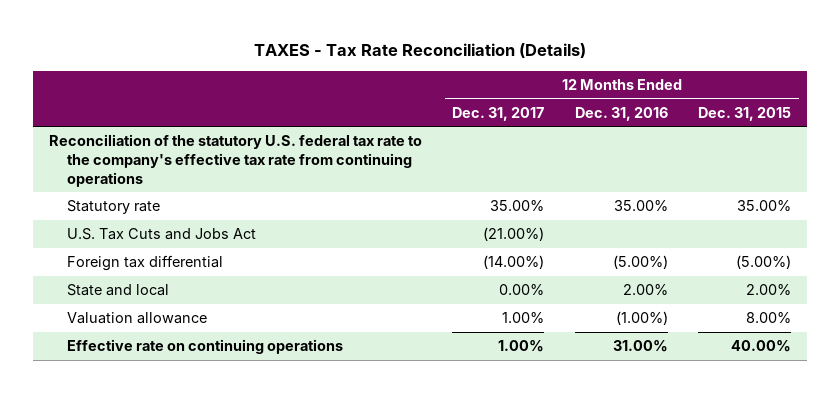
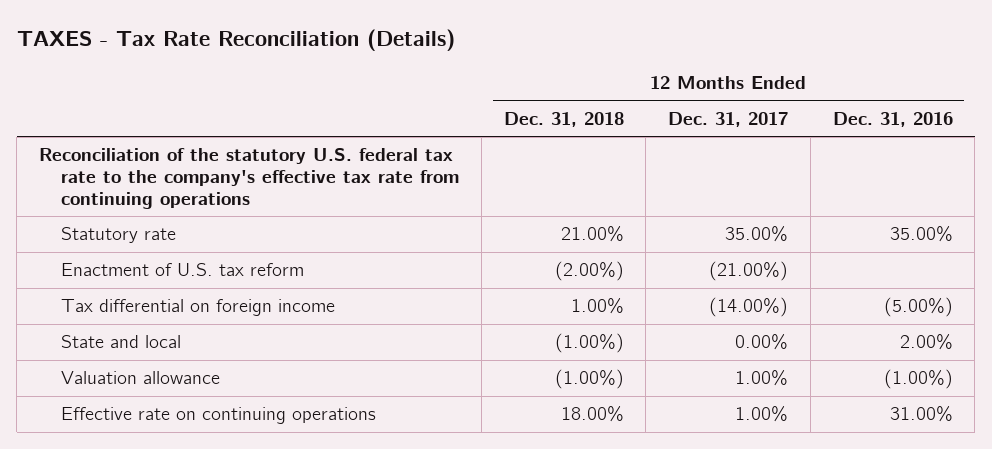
- | 12 Months Ended Dec. 31, 2017 | 12 Months Ended Dec. 31, 2016 | 12 Months Ended Dec. 31, 2015
+ | 12 Months Ended Dec. 31, 2018 | 12 Months Ended Dec. 31, 2017 | 12 Months Ended Dec. 31, 2016
- U.S. Tax Cuts and Jobs Act | (21.00%) | |
- Foreign tax differential | (14.00%) | (5.00%) | (5.00%)
+ Enactment of U.S. tax reform | (2.00%) | (21.00%) |
+ Tax differential on foreign income | 1.00% | (14.00%) | (5.00%)

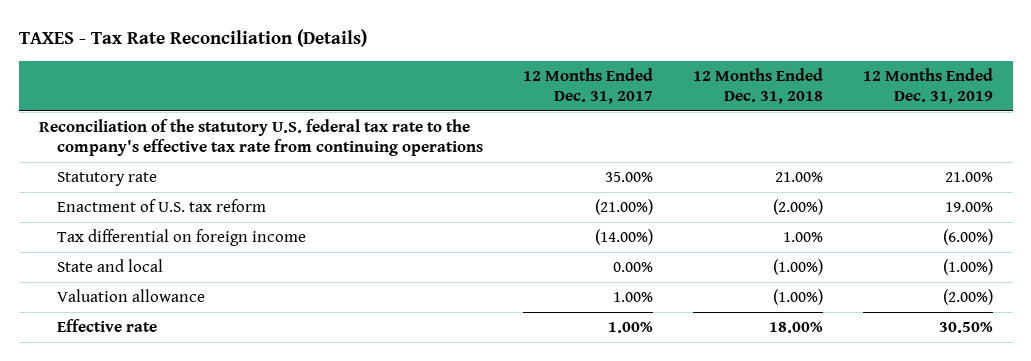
- | 12 Months Ended Dec. 31, 2018 | 12 Months Ended Dec. 31, 2017 | 12 Months Ended Dec. 31, 2016
+ | 12 Months Ended Dec. 31, 2017 | 12 Months Ended Dec. 31, 2018 | 12 Months Ended Dec. 31, 2019
- Effective rate on continuing operations | 18.00% | 1.00% | 31.00%
+ Effective rate | 1.00% | 18.00% | 30.50%

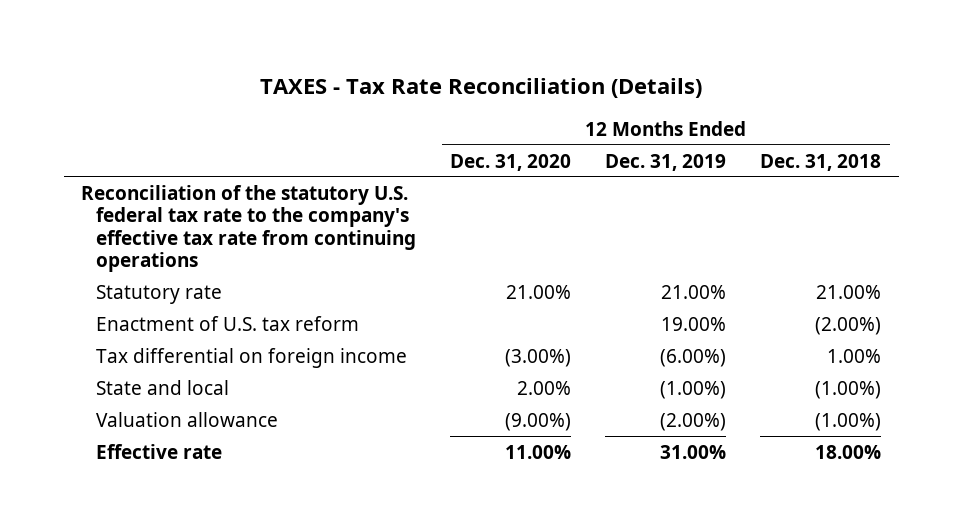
- | 12 Months Ended Dec. 31, 2017 | 12 Months Ended Dec. 31, 2018 | 12 Months Ended Dec. 31, 2019
+ | 12 Months Ended Dec. 31, 2020 | 12 Months Ended Dec. 31, 2019 | 12 Months Ended Dec. 31, 2018
- Effective rate | 1.00% | 18.00% | 30.50%
+ Effective rate | 11.00% | 31.00% | 18.00%

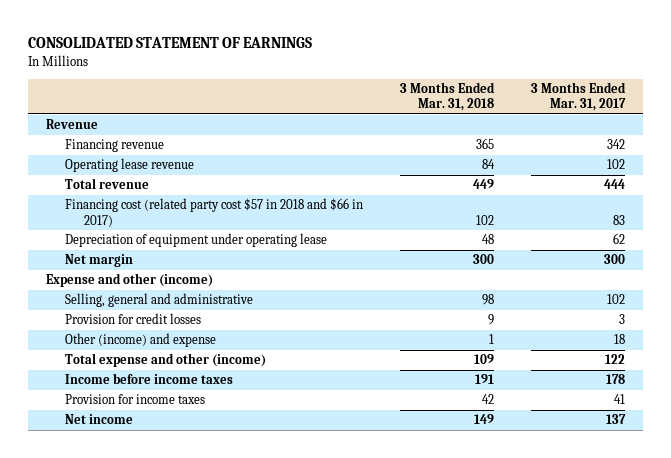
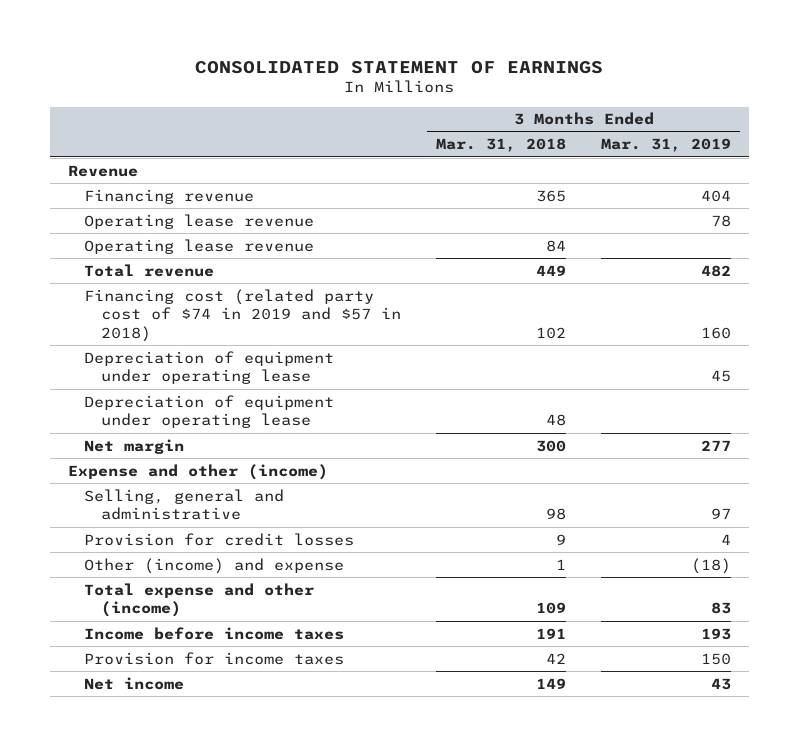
- | 3 Months Ended Mar. 31, 2018 | 3 Months Ended Mar. 31, 2017
+ | 3 Months Ended Mar. 31, 2018 | 3 Months Ended Mar. 31, 2019
+ Operating lease revenue | | 78
- Financing cost (related party cost $57 in 2018 and $66 in 2017) | 102 | 83
+ Financing cost (related party cost of $74 in 2019 and $57 in 2018) | 102 | 160
+ Depreciation of equipment under operating lease | | 45

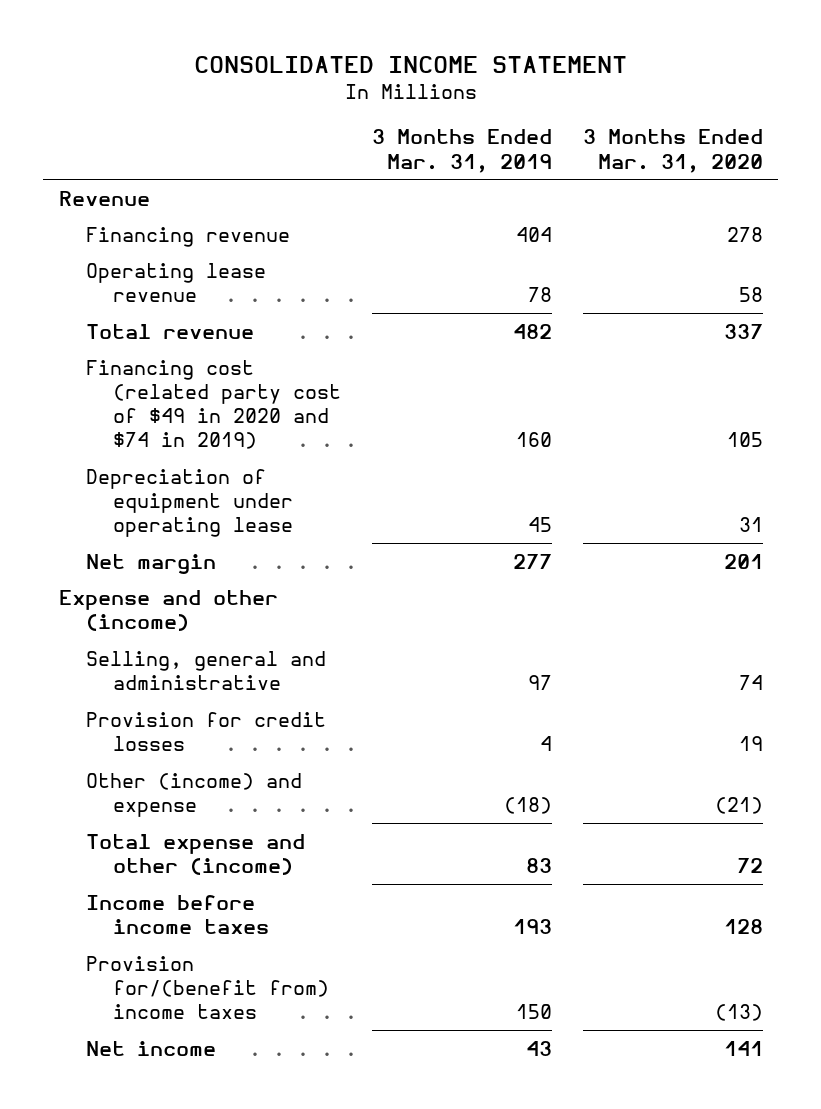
- CONSOLIDATED STATEMENT OF EARNINGS
+ CONSOLIDATED INCOME STATEMENT
- | 3 Months Ended Mar. 31, 2018 | 3 Months Ended Mar. 31, 2019
+ | 3 Months Ended Mar. 31, 2019 | 3 Months Ended Mar. 31, 2020
- Operating lease revenue | 84 |
- Financing cost (related party cost of $74 in 2019 and $57 in 2018) | 102 | 160
+ Financing cost (related party cost of $49 in 2020 and $74 in 2019) | 160 | 105
- Depreciation of equipment under operating lease | 48 |
- Provision for income taxes | 42 | 150
+ Provision for/(benefit from) income taxes | 150 | (13)

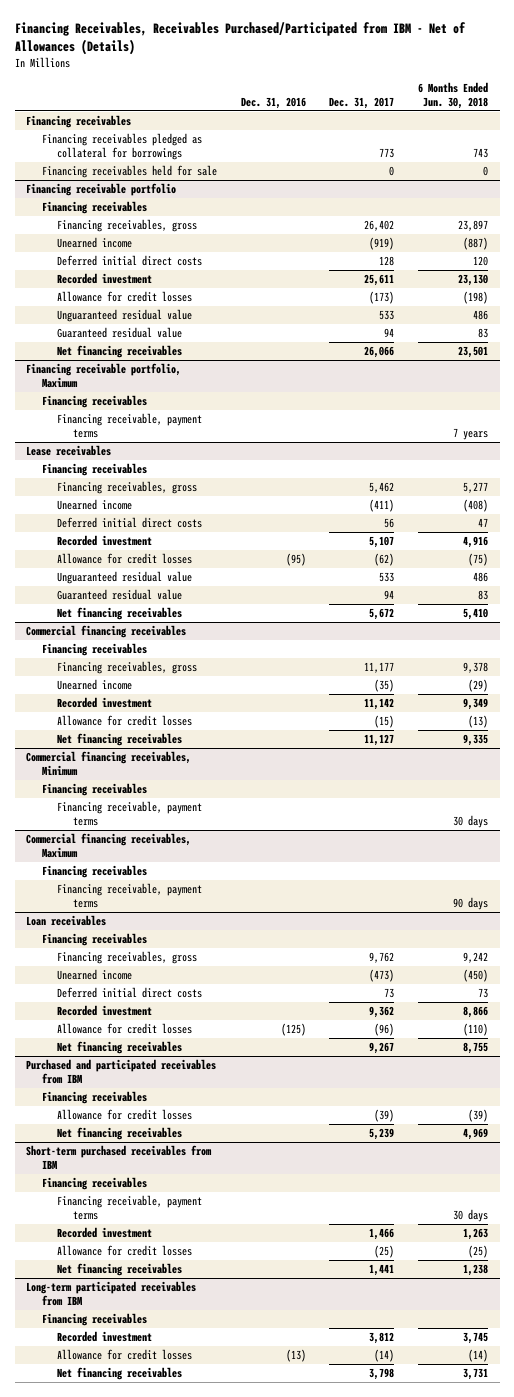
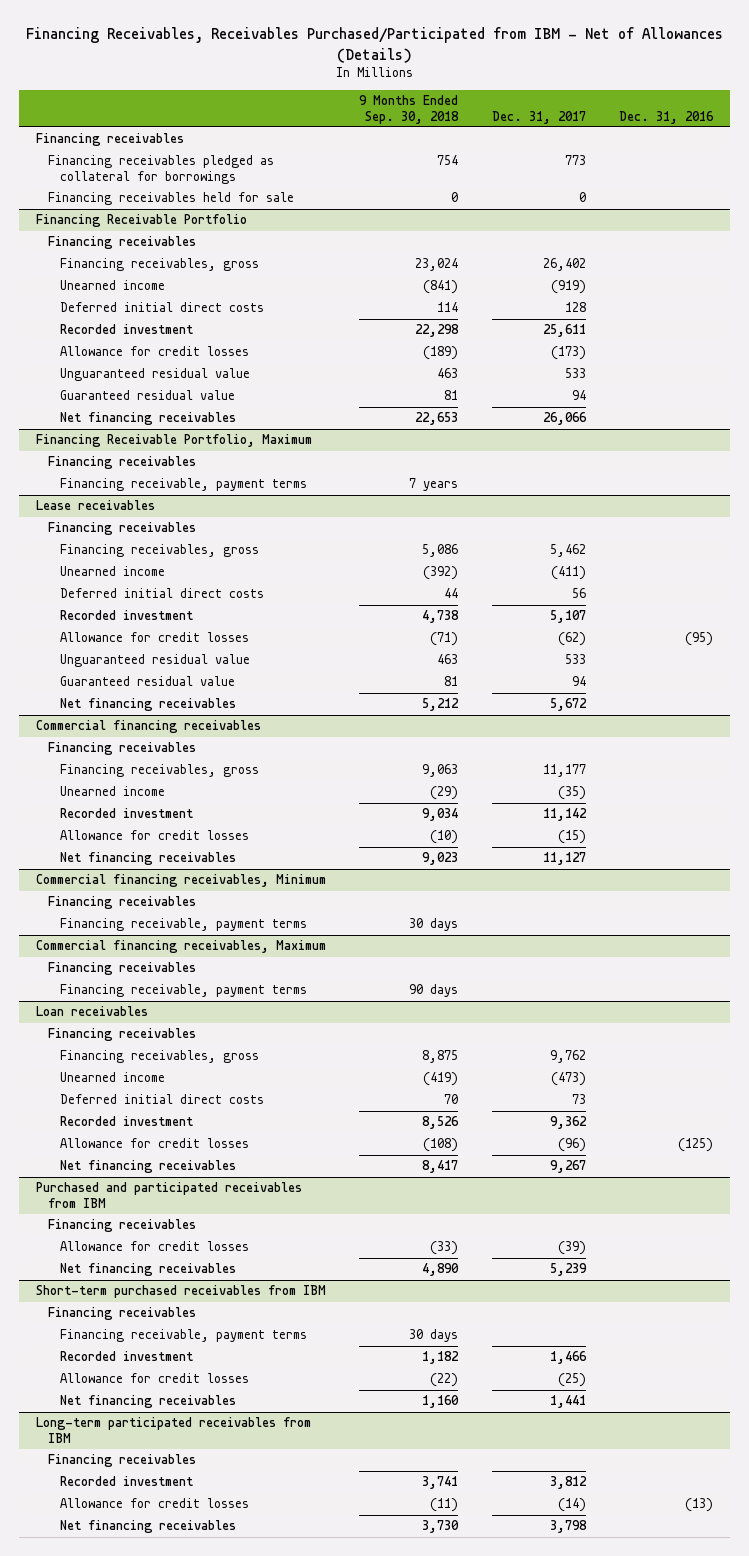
- | Dec. 31, 2016 | Dec. 31, 2017 | 6 Months Ended Jun. 30, 2018
+ | 9 Months Ended Sep. 30, 2018 | Dec. 31, 2017 | Dec. 31, 2016
- Financing receivable portfolio
+ Financing Receivable Portfolio
- Financing receivable portfolio, Maximum
+ Financing Receivable Portfolio, Maximum

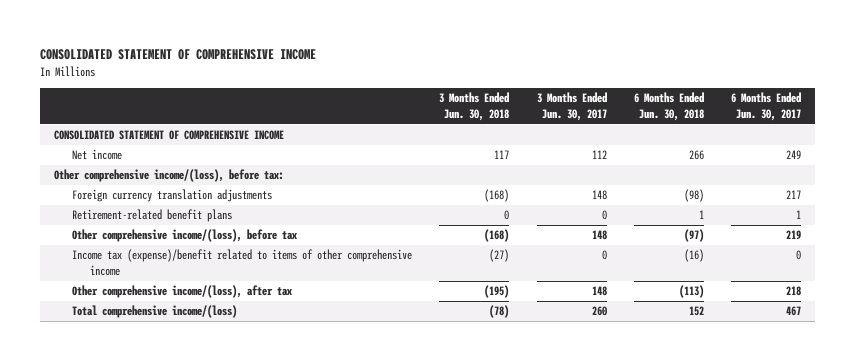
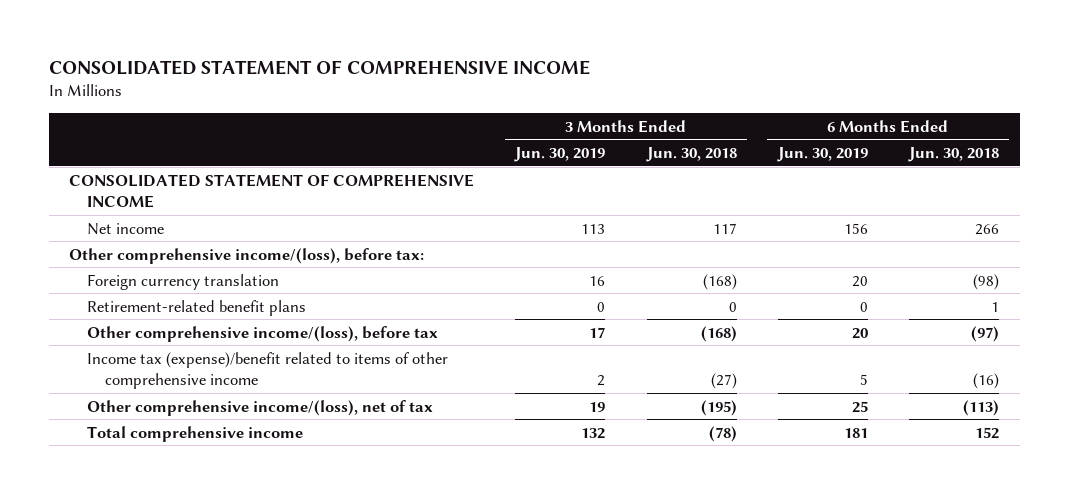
- | 3 Months Ended Jun. 30, 2018 | 3 Months Ended Jun. 30, 2017 | 6 Months Ended Jun. 30, 2018 | 6 Months Ended Jun. 30, 2017
+ | 3 Months Ended Jun. 30, 2019 | 3 Months Ended Jun. 30, 2018 | 6 Months Ended Jun. 30, 2019 | 6 Months Ended Jun. 30, 2018
- Foreign currency translation adjustments | (168) | 148 | (98) | 217
+ Foreign currency translation | 16 | (168) | 20 | (98)
- Other comprehensive income/(loss), after tax | (195) | 148 | (113) | 218
- Total comprehensive income/(loss) | (78) | 260 | 152 | 467
+ Other comprehensive income/(loss), net of tax | 19 | (195) | 25 | (113)
+ Total comprehensive income | 132 | (78) | 181 | 152

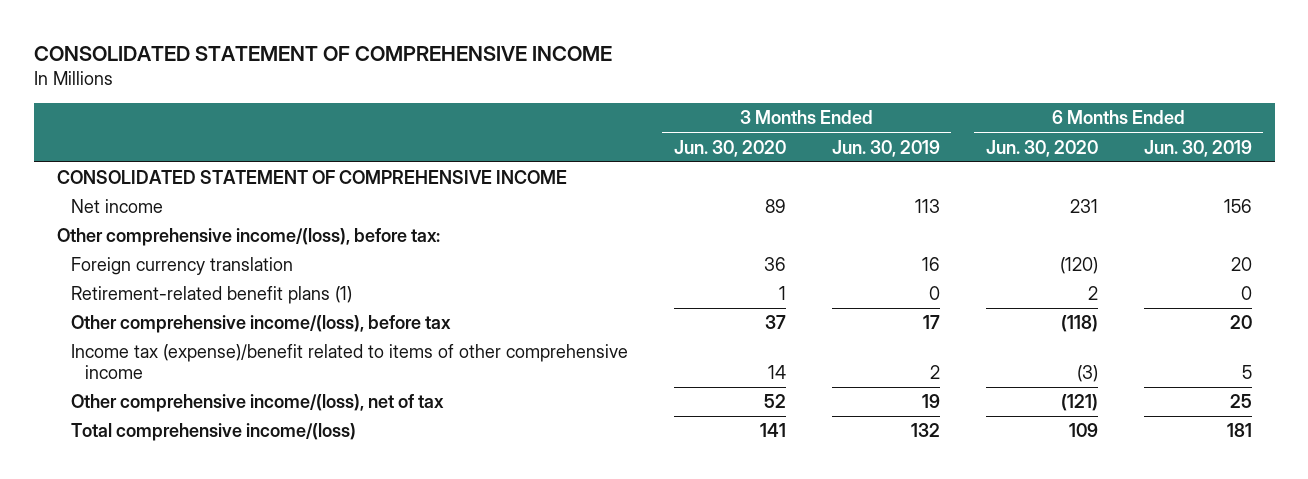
- | 3 Months Ended Jun. 30, 2019 | 3 Months Ended Jun. 30, 2018 | 6 Months Ended Jun. 30, 2019 | 6 Months Ended Jun. 30, 2018
+ | 3 Months Ended Jun. 30, 2020 | 3 Months Ended Jun. 30, 2019 | 6 Months Ended Jun. 30, 2020 | 6 Months Ended Jun. 30, 2019
- Retirement-related benefit plans | 0 | 0 | 0 | 1
+ Retirement-related benefit plans (1) | 1 | 0 | 2 | 0
- Total comprehensive income | 132 | (78) | 181 | 152
+ Total comprehensive income/(loss) | 141 | 132 | 109 | 181

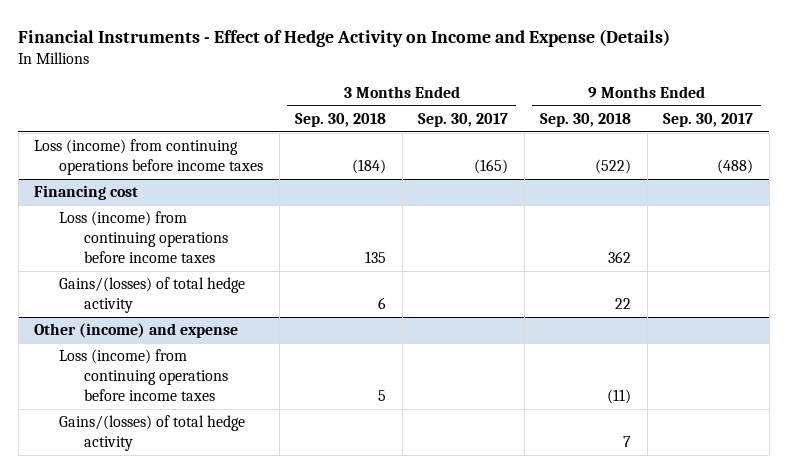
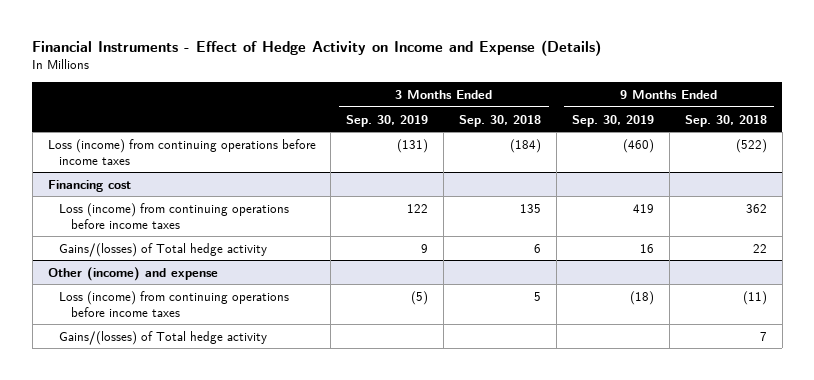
- | 3 Months Ended Sep. 30, 2018 | 3 Months Ended Sep. 30, 2017 | 9 Months Ended Sep. 30, 2018 | 9 Months Ended Sep. 30, 2017
+ | 3 Months Ended Sep. 30, 2019 | 3 Months Ended Sep. 30, 2018 | 9 Months Ended Sep. 30, 2019 | 9 Months Ended Sep. 30, 2018
@ Financing cost
- Gains/(losses) of total hedge activity | 6 | | 22 |
+ Gains/(losses) of Total hedge activity | 9 | 6 | 16 | 22
@ Other (income) and expense
- Gains/(losses) of total hedge activity | | | 7 |
+ Gains/(losses) of Total hedge activity | | | | 7

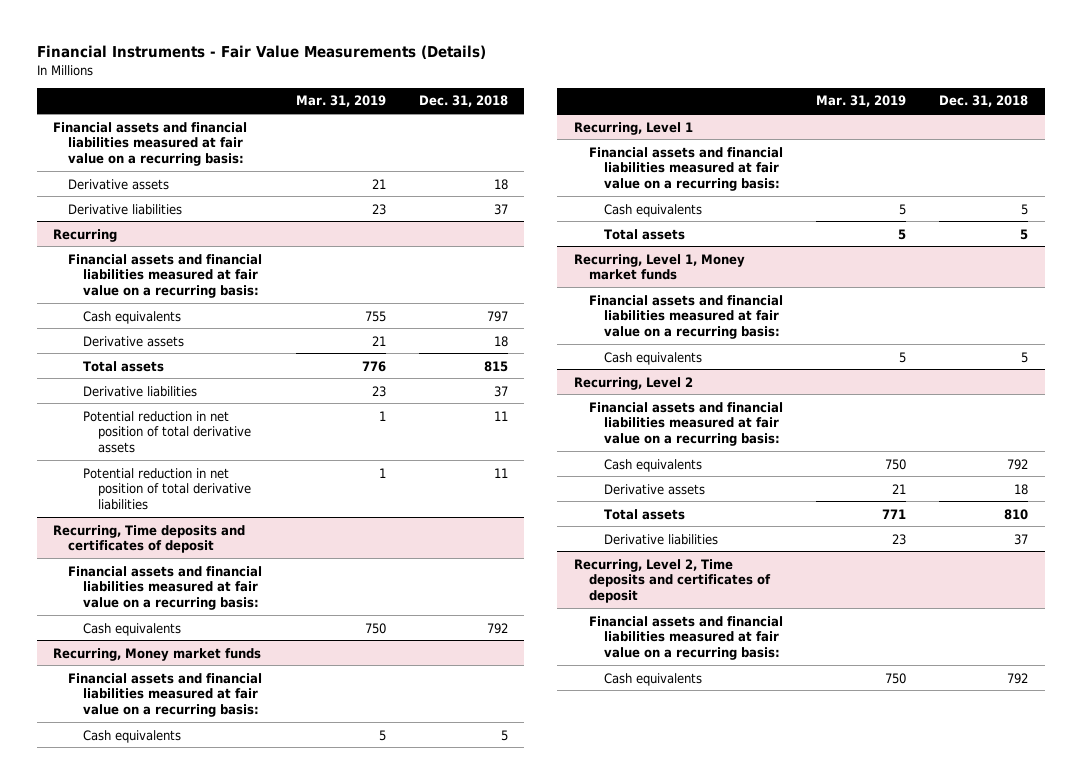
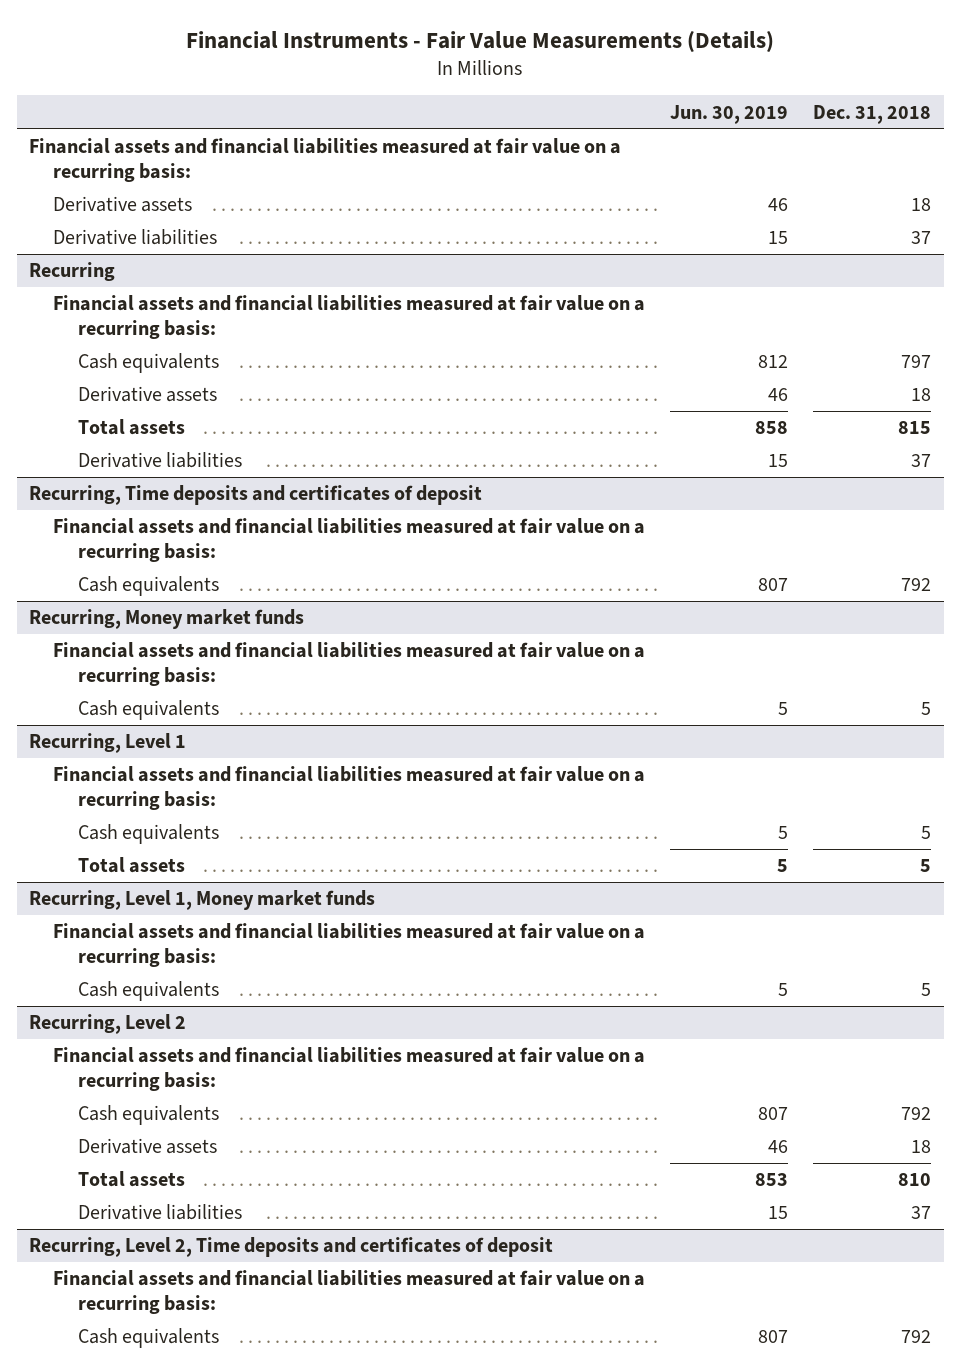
- | Mar. 31, 2019 | Dec. 31, 2018
+ | Jun. 30, 2019 | Dec. 31, 2018
@ Recurring
- Potential reduction in net position of total derivative assets | 1 | 11
- Potential reduction in net position of total derivative liabilities | 1 | 11

